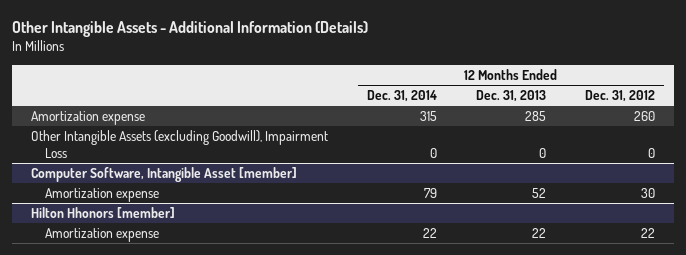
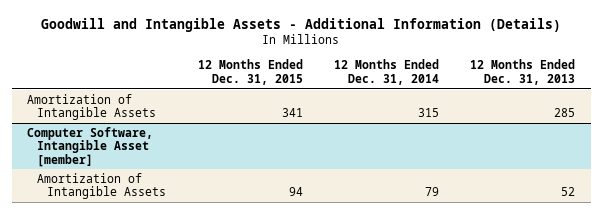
- Other Intangible Assets - Additional Information (Details)
+ Goodwill and Intangible Assets - Additional Information (Details)
- | 12 Months Ended Dec. 31, 2014 | 12 Months Ended Dec. 31, 2013 | 12 Months Ended Dec. 31, 2012
+ | 12 Months Ended Dec. 31, 2015 | 12 Months Ended Dec. 31, 2014 | 12 Months Ended Dec. 31, 2013
- Amortization expense | 315 | 285 | 260
- Other Intangible Assets (excluding Goodwill), Impairment Loss | 0 | 0 | 0
+ Amortization of Intangible Assets | 341 | 315 | 285
@ Computer Software, Intangible Asset [member]
- Amortization expense | 79 | 52 | 30
- Hilton Hhonors [member]
- Amortization expense | 22 | 22 | 22
@ Computer Software, Intangible Asset [member]
+ Amortization of Intangible Assets | 94 | 79 | 52

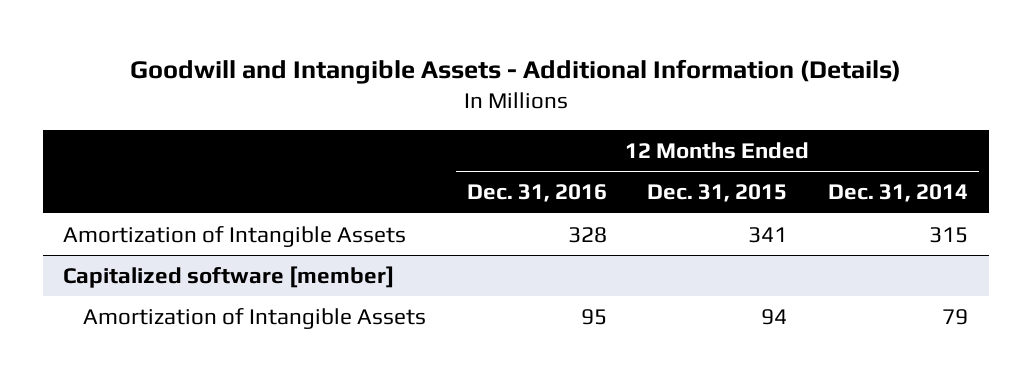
- | 12 Months Ended Dec. 31, 2015 | 12 Months Ended Dec. 31, 2014 | 12 Months Ended Dec. 31, 2013
+ | 12 Months Ended Dec. 31, 2016 | 12 Months Ended Dec. 31, 2015 | 12 Months Ended Dec. 31, 2014
- Computer Software, Intangible Asset [member]
+ Capitalized software [member]

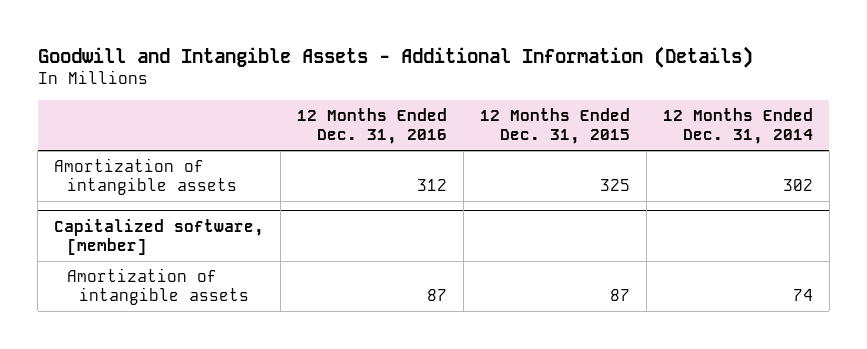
- Amortization of Intangible Assets | 328 | 341 | 315
- Capitalized software [member]
- Amortization of Intangible Assets | 95 | 94 | 79
+ Amortization of intangible assets | 312 | 325 | 302
+ Capitalized software, [member]
+ Amortization of intangible assets | 87 | 87 | 74

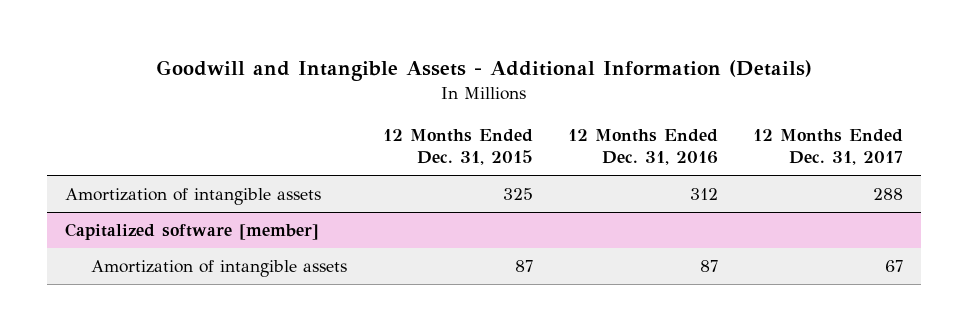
- | 12 Months Ended Dec. 31, 2016 | 12 Months Ended Dec. 31, 2015 | 12 Months Ended Dec. 31, 2014
+ | 12 Months Ended Dec. 31, 2015 | 12 Months Ended Dec. 31, 2016 | 12 Months Ended Dec. 31, 2017
- Capitalized software, [member]
+ Capitalized software [member]

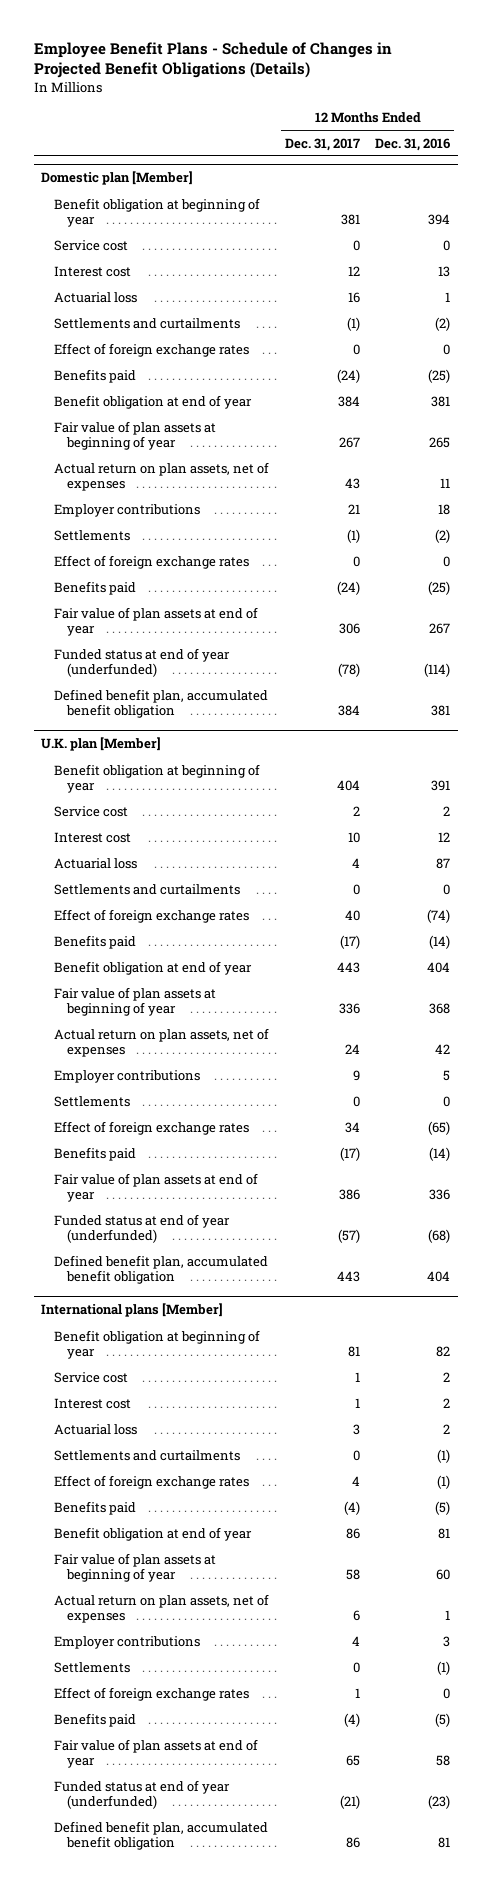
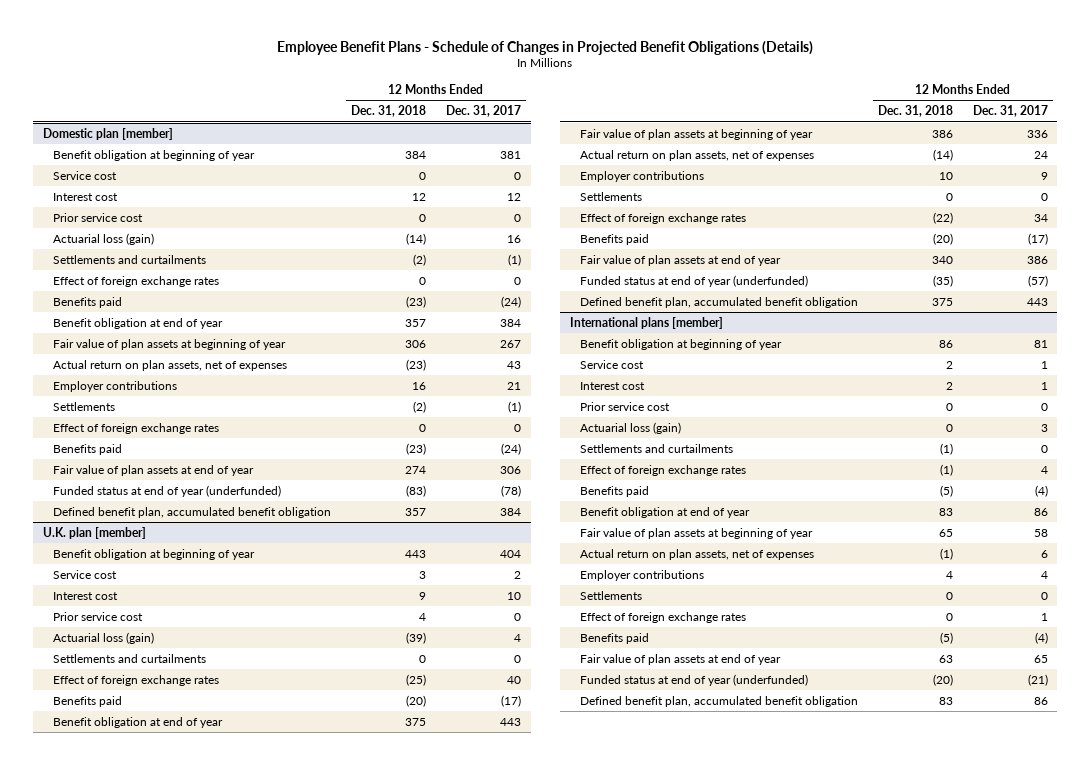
- | 12 Months Ended Dec. 31, 2017 | 12 Months Ended Dec. 31, 2016
+ | 12 Months Ended Dec. 31, 2018 | 12 Months Ended Dec. 31, 2017
- Domestic plan [Member]
+ Domestic plan [member]
- Actuarial loss | 16 | 1
+ Prior service cost | 0 | 0
+ Actuarial loss (gain) | (14) | 16
- U.K. plan [Member]
+ U.K. plan [member]
- Actuarial loss | 4 | 87
+ Prior service cost | 4 | 0
+ Actuarial loss (gain) | (39) | 4
- International plans [Member]
+ International plans [member]
- Actuarial loss | 3 | 2
+ Prior service cost | 0 | 0
+ Actuarial loss (gain) | 0 | 3

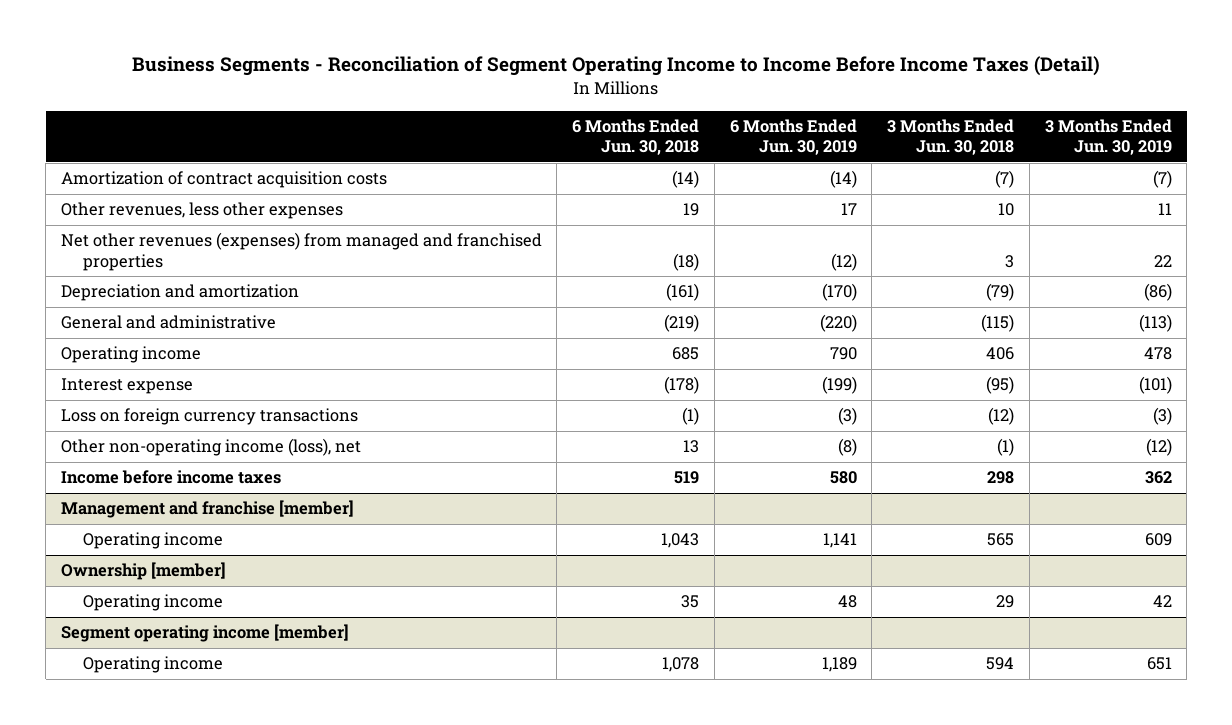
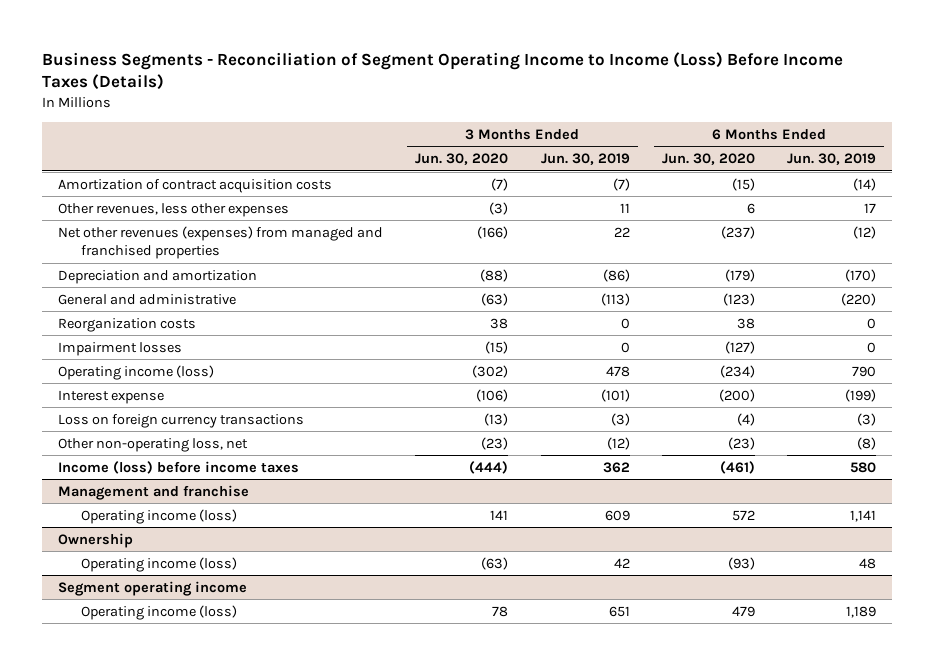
- Business Segments - Reconciliation of Segment Operating Income to Income Before Income Taxes (Detail)
+ Business Segments - Reconciliation of Segment Operating Income to Income (Loss) Before Income Taxes (Details)
- | 6 Months Ended Jun. 30, 2018 | 6 Months Ended Jun. 30, 2019 | 3 Months Ended Jun. 30, 2018 | 3 Months Ended Jun. 30, 2019
+ | 3 Months Ended Jun. 30, 2020 | 3 Months Ended Jun. 30, 2019 | 6 Months Ended Jun. 30, 2020 | 6 Months Ended Jun. 30, 2019
- Operating income | 685 | 790 | 406 | 478
+ Reorganization costs | 38 | 0 | 38 | 0
+ Impairment losses | (15) | 0 | (127) | 0
+ Operating income (loss) | (302) | 478 | (234) | 790
- Other non-operating income (loss), net | 13 | (8) | (1) | (12)
- Income before income taxes | 519 | 580 | 298 | 362
- Management and franchise [member]
- Operating income | 1,043 | 1,141 | 565 | 609
- Ownership [member]
- Operating income | 35 | 48 | 29 | 42
- Segment operating income [member]
- Operating income | 1,078 | 1,189 | 594 | 651
+ Other non-operating loss, net | (23) | (12) | (23) | (8)
+ Income (loss) before income taxes | (444) | 362 | (461) | 580
+ Management and franchise
+ Operating income (loss) | 141 | 609 | 572 | 1,141
+ Ownership
+ Operating income (loss) | (63) | 42 | (93) | 48
+ Segment operating income
+ Operating income (loss) | 78 | 651 | 479 | 1,189

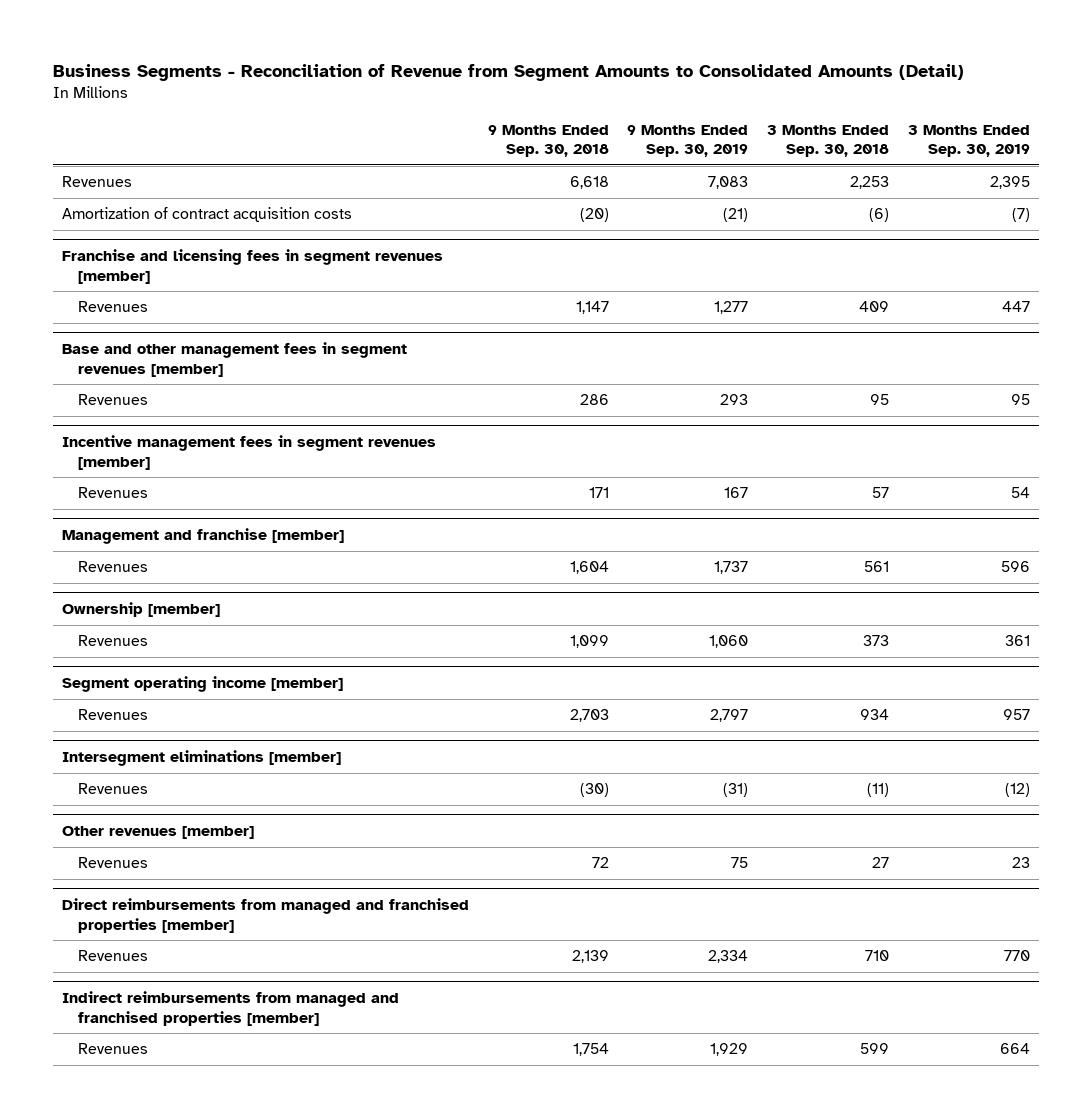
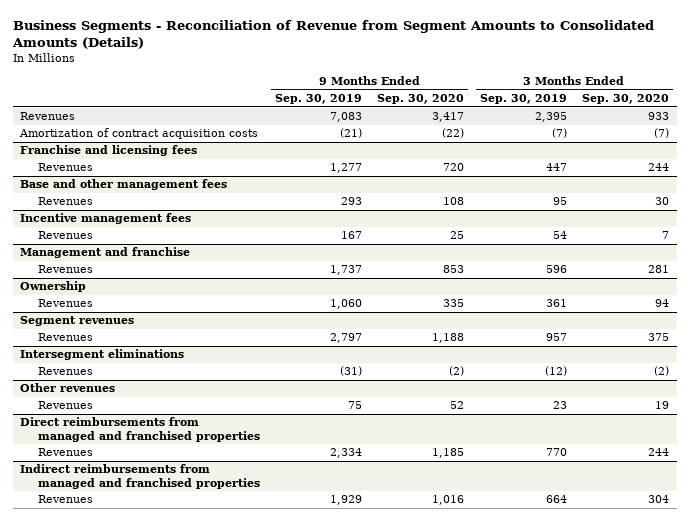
- Business Segments - Reconciliation of Revenue from Segment Amounts to Consolidated Amounts (Detail)
+ Business Segments - Reconciliation of Revenue from Segment Amounts to Consolidated Amounts (Details)
- | 9 Months Ended Sep. 30, 2018 | 9 Months Ended Sep. 30, 2019 | 3 Months Ended Sep. 30, 2018 | 3 Months Ended Sep. 30, 2019
+ | 9 Months Ended Sep. 30, 2019 | 9 Months Ended Sep. 30, 2020 | 3 Months Ended Sep. 30, 2019 | 3 Months Ended Sep. 30, 2020
- Franchise and licensing fees in segment revenues [member]
+ Franchise and licensing fees
- Base and other management fees in segment revenues [member]
+ Base and other management fees
- Incentive management fees in segment revenues [member]
+ Incentive management fees
- Management and franchise [member]
+ Management and franchise
- Ownership [member]
+ Ownership
- Segment operating income [member]
+ Segment revenues
- Intersegment eliminations [member]
+ Intersegment eliminations
- Other revenues [member]
+ Other revenues
- Direct reimbursements from managed and franchised properties [member]
+ Direct reimbursements from managed and franchised properties
- Indirect reimbursements from managed and franchised properties [member]
+ Indirect reimbursements from managed and franchised properties

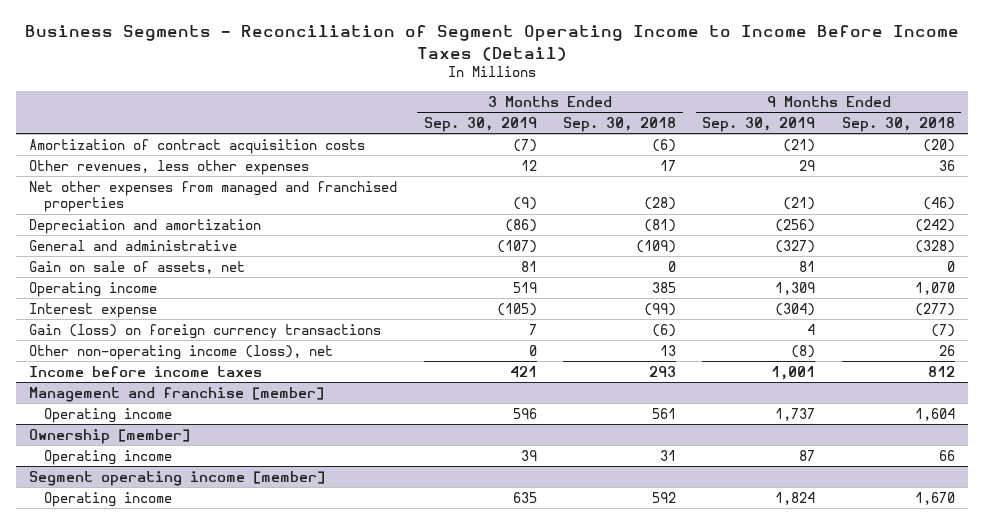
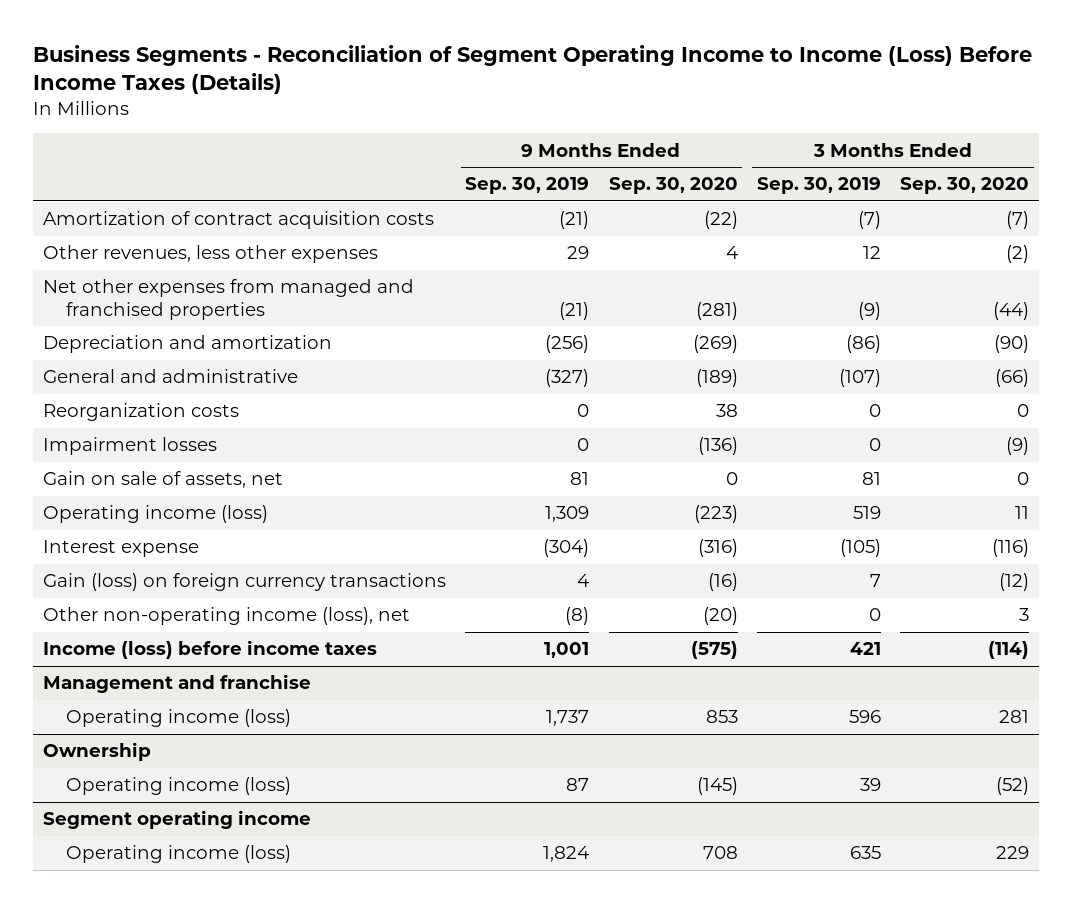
- Business Segments - Reconciliation of Segment Operating Income to Income Before Income Taxes (Detail)
+ Business Segments - Reconciliation of Segment Operating Income to Income (Loss) Before Income Taxes (Details)
- | 3 Months Ended Sep. 30, 2019 | 3 Months Ended Sep. 30, 2018 | 9 Months Ended Sep. 30, 2019 | 9 Months Ended Sep. 30, 2018
+ | 9 Months Ended Sep. 30, 2019 | 9 Months Ended Sep. 30, 2020 | 3 Months Ended Sep. 30, 2019 | 3 Months Ended Sep. 30, 2020
+ Reorganization costs | 0 | 38 | 0 | 0
+ Impairment losses | 0 | (136) | 0 | (9)
- Operating income | 519 | 385 | 1,309 | 1,070
+ Operating income (loss) | 1,309 | (223) | 519 | 11
- Income before income taxes | 421 | 293 | 1,001 | 812
- Management and franchise [member]
- Operating income | 596 | 561 | 1,737 | 1,604
- Ownership [member]
- Operating income | 39 | 31 | 87 | 66
- Segment operating income [member]
- Operating income | 635 | 592 | 1,824 | 1,670
+ Income (loss) before income taxes | 1,001 | (575) | 421 | (114)
+ Management and franchise
+ Operating income (loss) | 1,737 | 853 | 596 | 281
+ Ownership
+ Operating income (loss) | 87 | (145) | 39 | (52)
+ Segment operating income
+ Operating income (loss) | 1,824 | 708 | 635 | 229

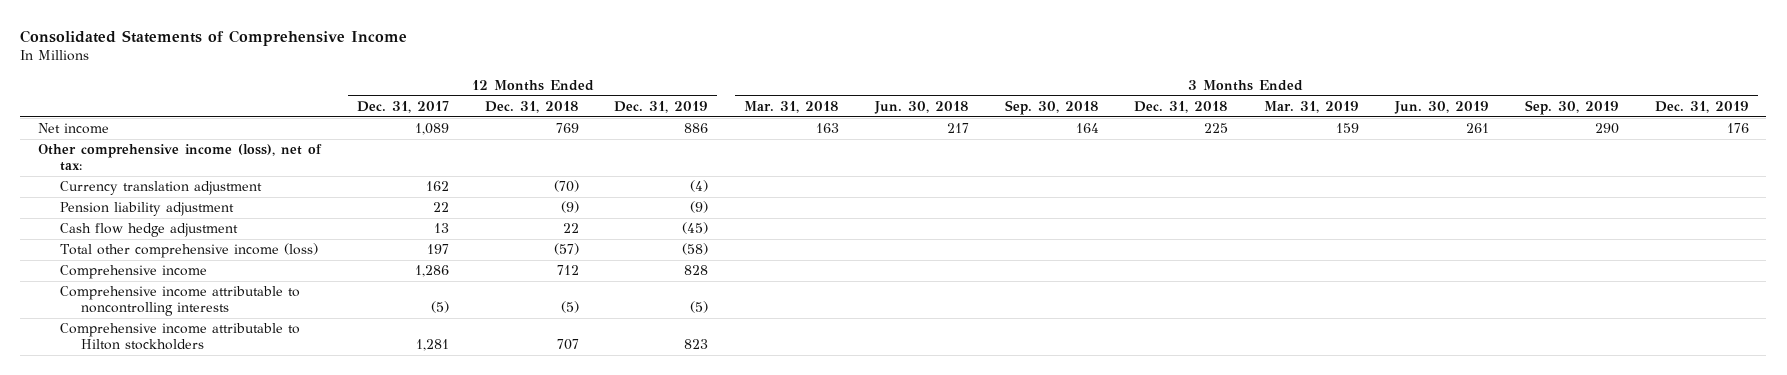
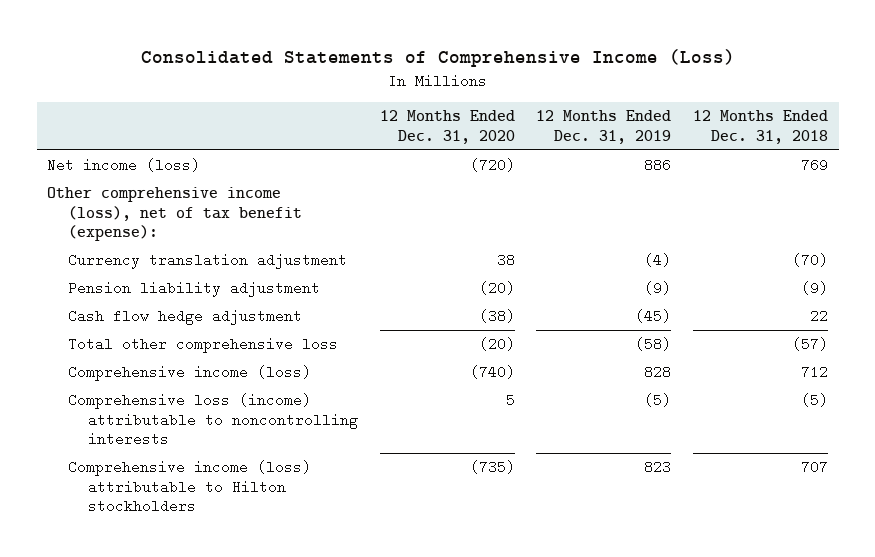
- Consolidated Statements of Comprehensive Income
+ Consolidated Statements of Comprehensive Income (Loss)
- | 12 Months Ended Dec. 31, 2017 | 12 Months Ended Dec. 31, 2018 | 12 Months Ended Dec. 31, 2019 | 3 Months Ended Mar. 31, 2018 | 3 Months Ended Jun. 30, 2018 | 3 Months Ended Sep. 30, 2018 | 3 Months Ended Dec. 31, 2018 | 3 Months Ended Mar. 31, 2019 | 3 Months Ended Jun. 30, 2019 | 3 Months Ended Sep. 30, 2019 | 3 Months Ended Dec. 31, 2019
+ | 12 Months Ended Dec. 31, 2020 | 12 Months Ended Dec. 31, 2019 | 12 Months Ended Dec. 31, 2018
- Net income | 1,089 | 769 | 886 | 163 | 217 | 164 | 225 | 159 | 261 | 290 | 176
- Other comprehensive income (loss), net of tax:
+ Net income (loss) | (720) | 886 | 769
+ Other comprehensive income (loss), net of tax benefit (expense):
- Total other comprehensive income (loss) | 197 | (57) | (58) | | | | | | | |
- Comprehensive income | 1,286 | 712 | 828 | | | | | | | |
- Comprehensive income attributable to noncontrolling interests | (5) | (5) | (5) | | | | | | | |
- Comprehensive income attributable to Hilton stockholders | 1,281 | 707 | 823 | | | | | | | |
+ Total other comprehensive loss | (20) | (58) | (57)
+ Comprehensive income (loss) | (740) | 828 | 712
+ Comprehensive loss (income) attributable to noncontrolling interests | 5 | (5) | (5)
+ Comprehensive income (loss) attributable to Hilton stockholders | (735) | 823 | 707

